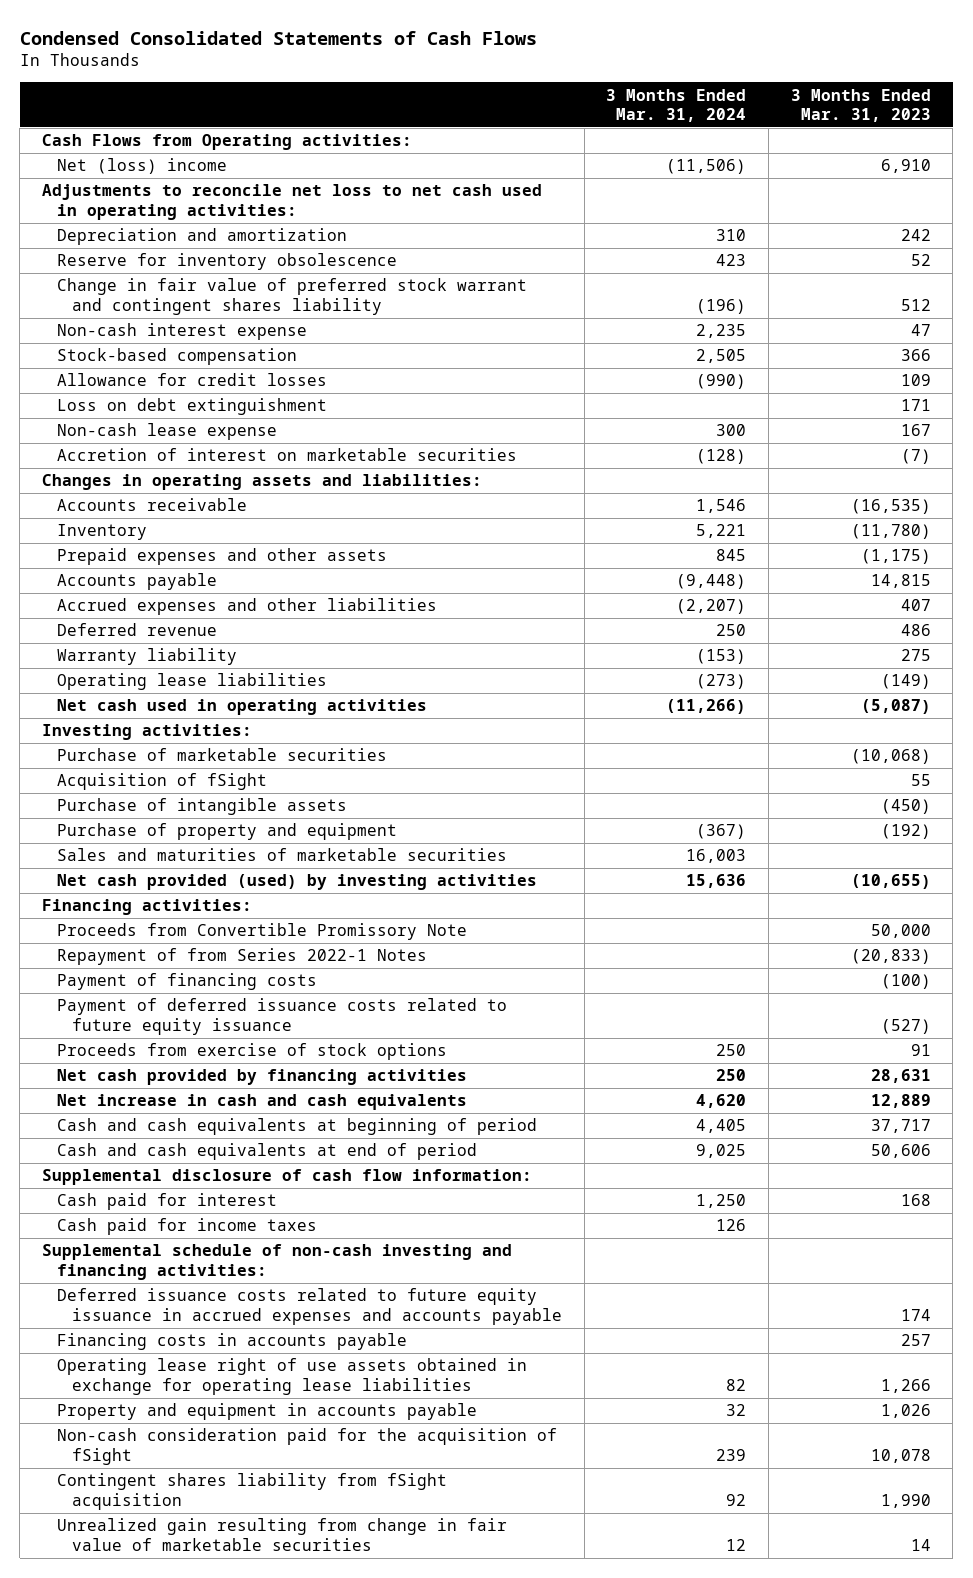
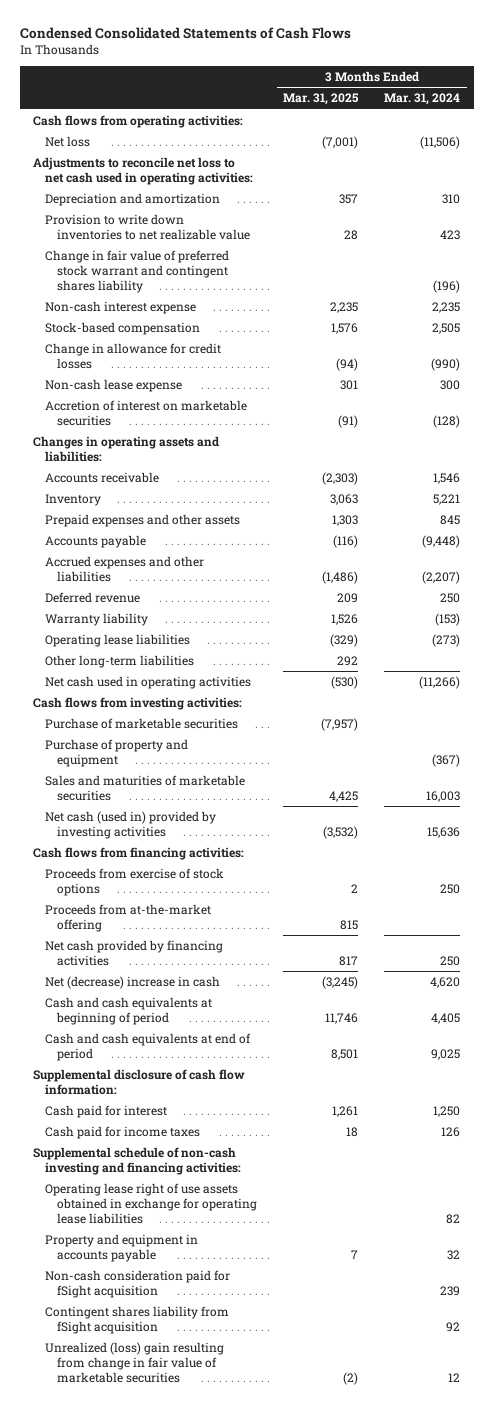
- | 3 Months Ended Mar. 31, 2024 | 3 Months Ended Mar. 31, 2023
+ | 3 Months Ended Mar. 31, 2025 | 3 Months Ended Mar. 31, 2024
- Cash Flows from Operating activities:
- Net (loss) income | (11,506) | 6,910
+ Cash flows from operating activities:
+ Net loss | (7,001) | (11,506)
- Reserve for inventory obsolescence | 423 | 52
+ Provision to write down inventories to net realizable value | 28 | 423
- Allowance for credit losses | (990) | 109
- Loss on debt extinguishment | | 171
+ Change in allowance for credit losses | (94) | (990)
+ Other long-term liabilities | 292 |
- Investing activities:
+ Cash flows from investing activities:
- Acquisition of fSight | | 55
- Purchase of intangible assets | | (450)
- Net cash provided (used) by investing activities | 15,636 | (10,655)
- Financing activities:
- Proceeds from Convertible Promissory Note | | 50,000
- Repayment of from Series 2022-1 Notes | | (20,833)
- Payment of financing costs | | (100)
- Payment of deferred issuance costs related to future equity issuance | | (527)
+ Net cash (used in) provided by investing activities | (3,532) | 15,636
+ Cash flows from financing activities:
+ Proceeds from at-the-market offering | 815 |
- Net increase in cash and cash equivalents | 4,620 | 12,889
+ Net (decrease) increase in cash | (3,245) | 4,620
- Deferred issuance costs related to future equity issuance in accrued expenses and accounts payable | | 174
- Financing costs in accounts payable | | 257
- Non-cash consideration paid for the acquisition of fSight | 239 | 10,078
+ Non-cash consideration paid for fSight acquisition | | 239
- Unrealized gain resulting from change in fair value of marketable securities | 12 | 14
+ Unrealized (loss) gain resulting from change in fair value of marketable securities | (2) | 12

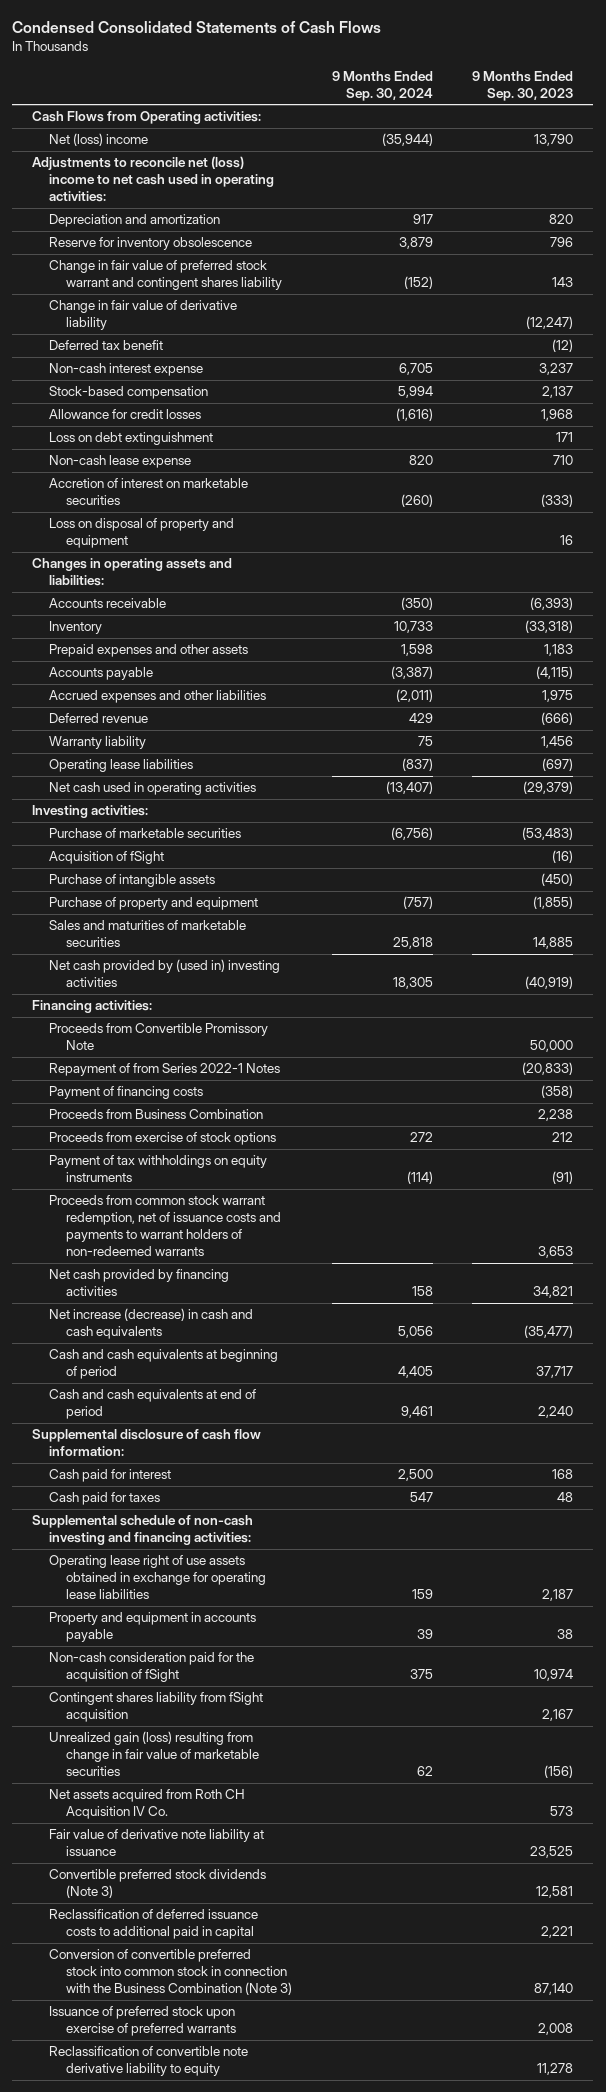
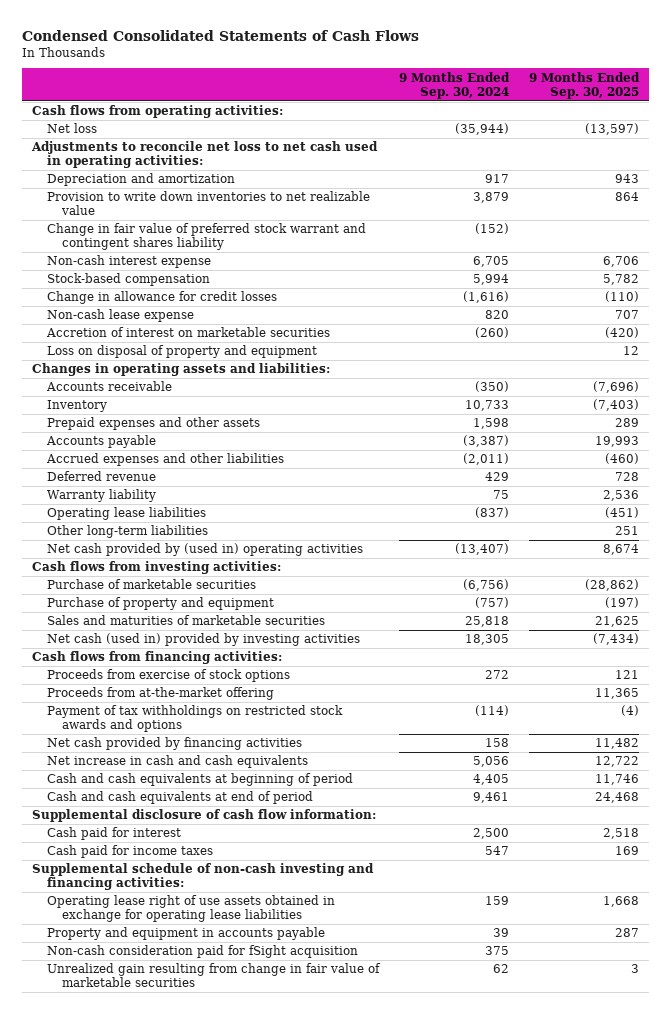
- | 9 Months Ended Sep. 30, 2024 | 9 Months Ended Sep. 30, 2023
+ | 9 Months Ended Sep. 30, 2024 | 9 Months Ended Sep. 30, 2025
- Cash Flows from Operating activities:
- Net (loss) income | (35,944) | 13,790
- Adjustments to reconcile net (loss) income to net cash used in operating activities:
+ Cash flows from operating activities:
+ Net loss | (35,944) | (13,597)
+ Adjustments to reconcile net loss to net cash used in operating activities:
- Reserve for inventory obsolescence | 3,879 | 796
+ Provision to write down inventories to net realizable value | 3,879 | 864
- Change in fair value of derivative liability | | (12,247)
- Deferred tax benefit | | (12)
- Allowance for credit losses | (1,616) | 1,968
- Loss on debt extinguishment | | 171
+ Change in allowance for credit losses | (1,616) | (110)
- Net cash used in operating activities | (13,407) | (29,379)
- Investing activities:
+ Other long-term liabilities | | 251
+ Net cash provided by (used in) operating activities | (13,407) | 8,674
+ Cash flows from investing activities:
- Acquisition of fSight | | (16)
- Purchase of intangible assets | | (450)
- Net cash provided by (used in) investing activities | 18,305 | (40,919)
- Financing activities:
- Proceeds from Convertible Promissory Note | | 50,000
- Repayment of from Series 2022-1 Notes | | (20,833)
- Payment of financing costs | | (358)
- Proceeds from Business Combination | | 2,238
+ Net cash (used in) provided by investing activities | 18,305 | (7,434)
+ Cash flows from financing activities:
- Payment of tax withholdings on equity instruments | (114) | (91)
- Proceeds from common stock warrant redemption, net of issuance costs and payments to warrant holders of non-redeemed warrants | | 3,653
+ Proceeds from at-the-market offering | | 11,365
+ Payment of tax withholdings on restricted stock awards and options | (114) | (4)
- Net increase (decrease) in cash and cash equivalents | 5,056 | (35,477)
+ Net increase in cash and cash equivalents | 5,056 | 12,722
- Cash paid for taxes | 547 | 48
+ Cash paid for income taxes | 547 | 169
- Non-cash consideration paid for the acquisition of fSight | 375 | 10,974
- Contingent shares liability from fSight acquisition | | 2,167
- Unrealized gain (loss) resulting from change in fair value of marketable securities | 62 | (156)
- Net assets acquired from Roth CH Acquisition IV Co. | | 573
- Fair value of derivative note liability at issuance | | 23,525
- Convertible preferred stock dividends (Note 3) | | 12,581
- Reclassification of deferred issuance costs to additional paid in capital | | 2,221
- Conversion of convertible preferred stock into common stock in connection with the Business Combination (Note 3) | | 87,140
- Issuance of preferred stock upon exercise of preferred warrants | | 2,008
- Reclassification of convertible note derivative liability to equity | | 11,278
+ Non-cash consideration paid for fSight acquisition | 375 |
+ Unrealized gain resulting from change in fair value of marketable securities | 62 | 3

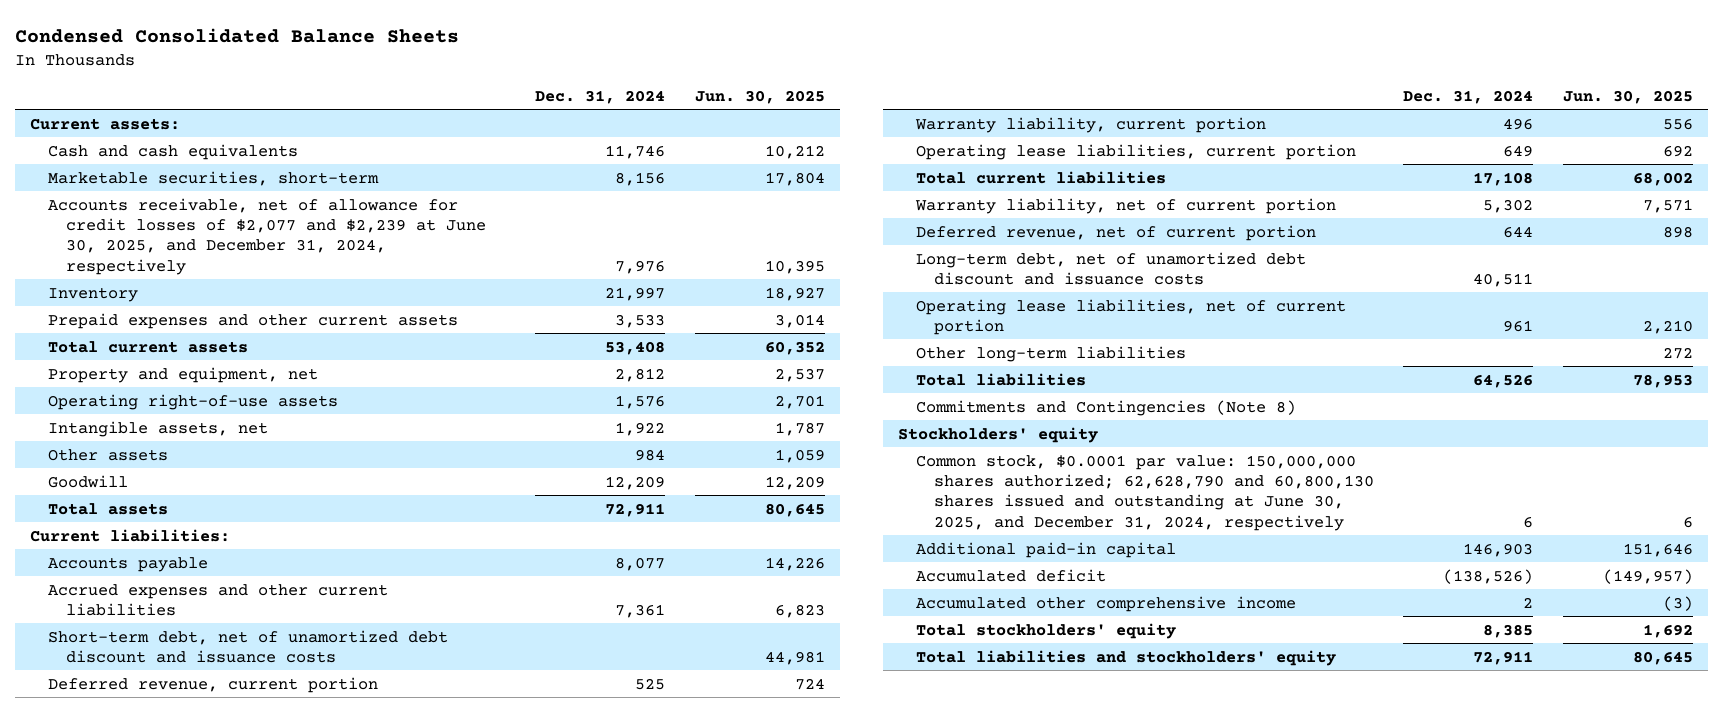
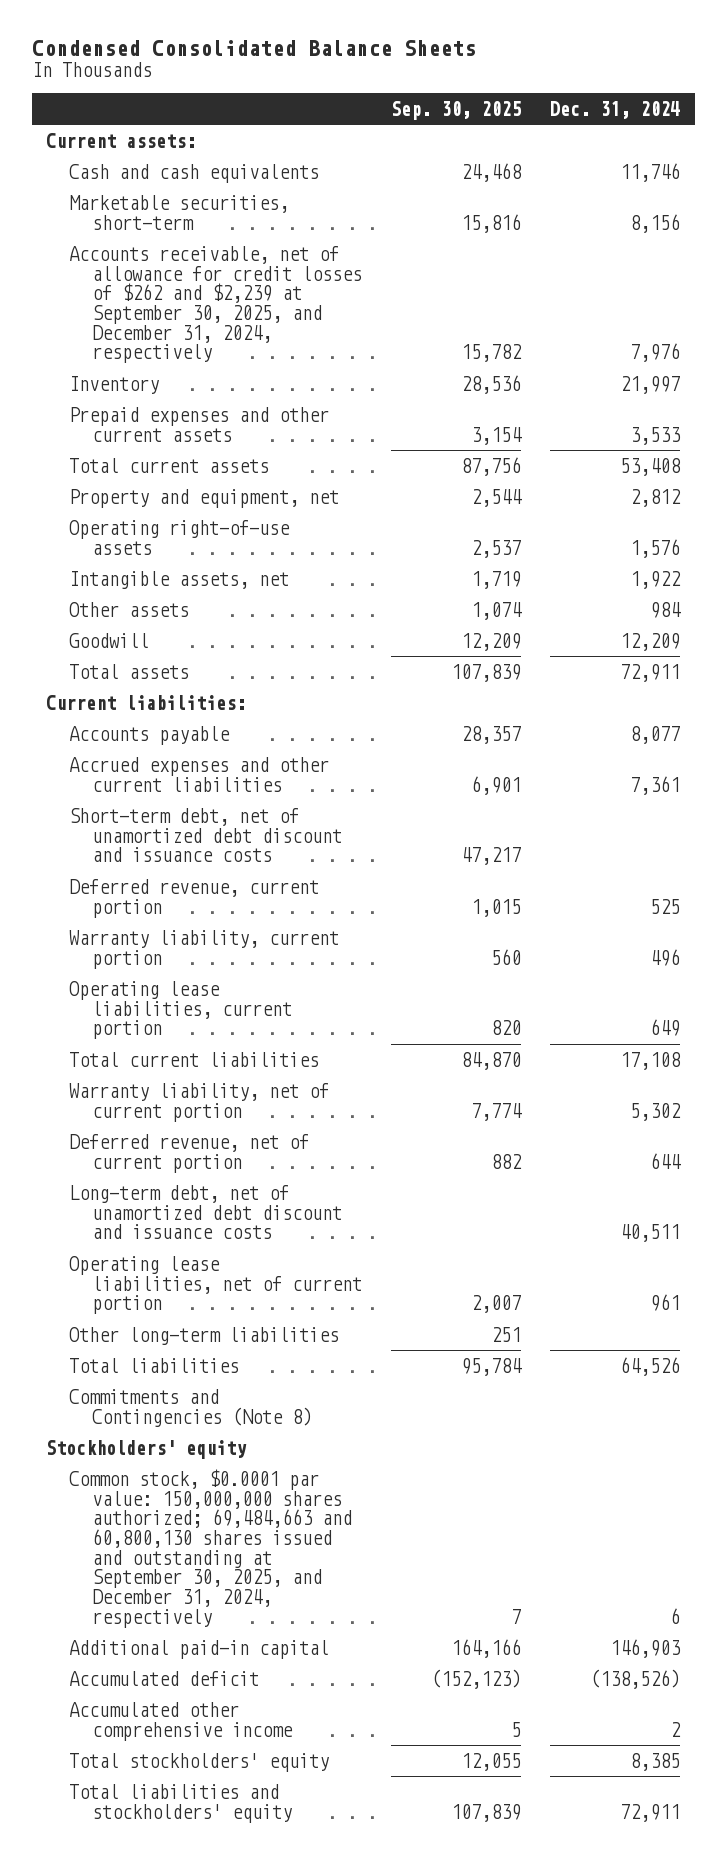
- | Dec. 31, 2024 | Jun. 30, 2025
+ | Sep. 30, 2025 | Dec. 31, 2024
- Accounts receivable, net of allowance for credit losses of $2,077 and $2,239 at June 30, 2025, and December 31, 2024, respectively | 7,976 | 10,395
+ Accounts receivable, net of allowance for credit losses of $262 and $2,239 at September 30, 2025, and December 31, 2024, respectively | 15,782 | 7,976
- Common stock, $0.0001 par value: 150,000,000 shares authorized; 62,628,790 and 60,800,130 shares issued and outstanding at June 30, 2025, and December 31, 2024, respectively | 6 | 6
+ Common stock, $0.0001 par value: 150,000,000 shares authorized; 69,484,663 and 60,800,130 shares issued and outstanding at September 30, 2025, and December 31, 2024, respectively | 7 | 6

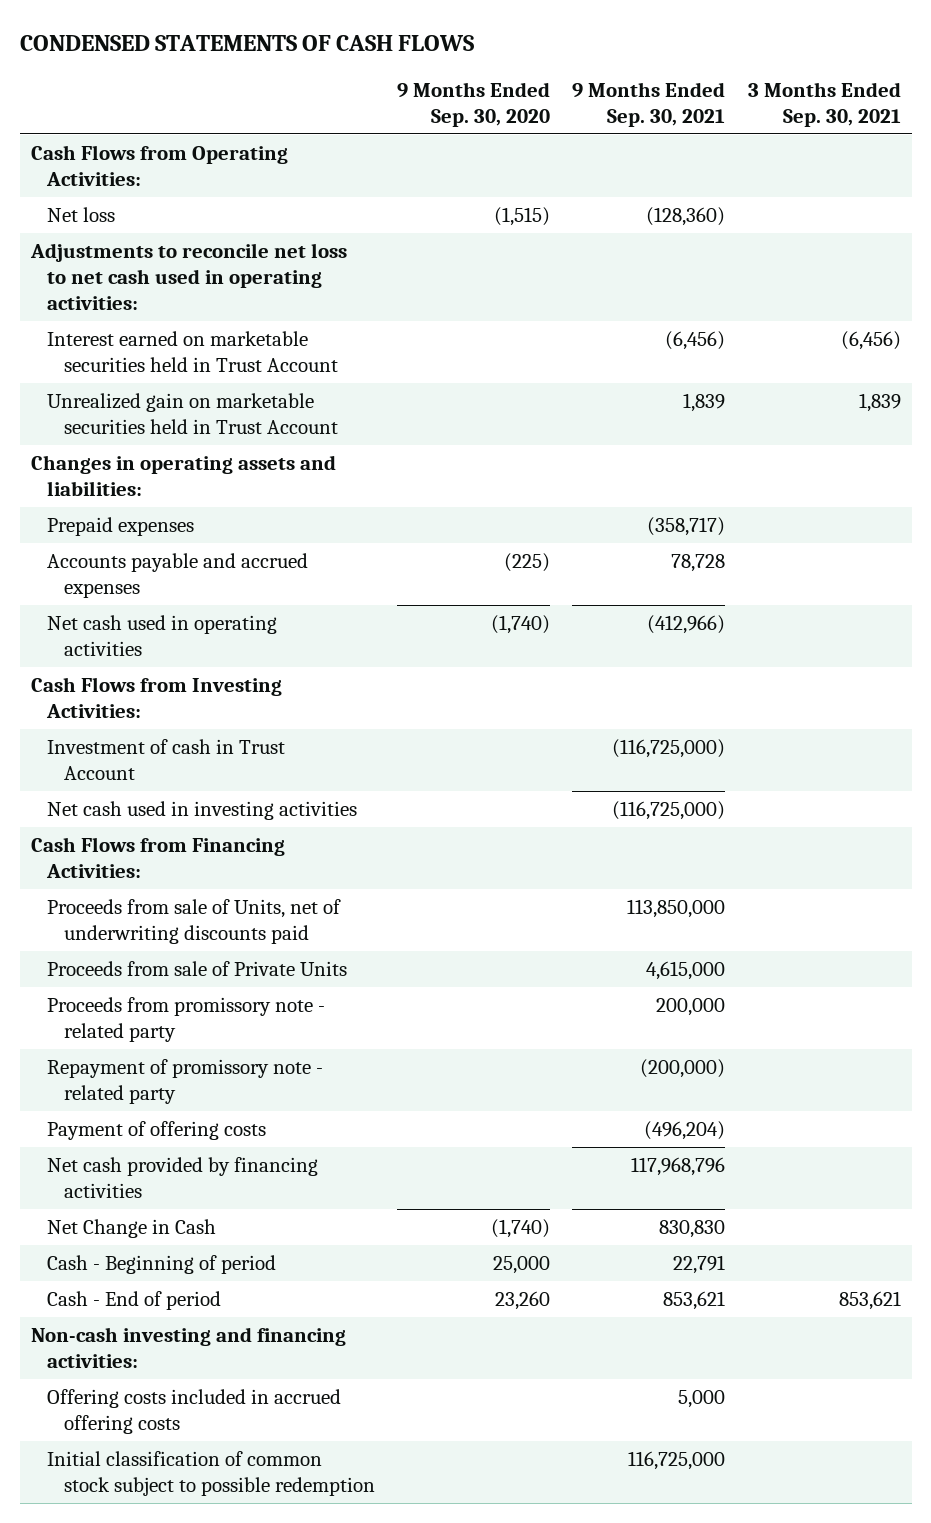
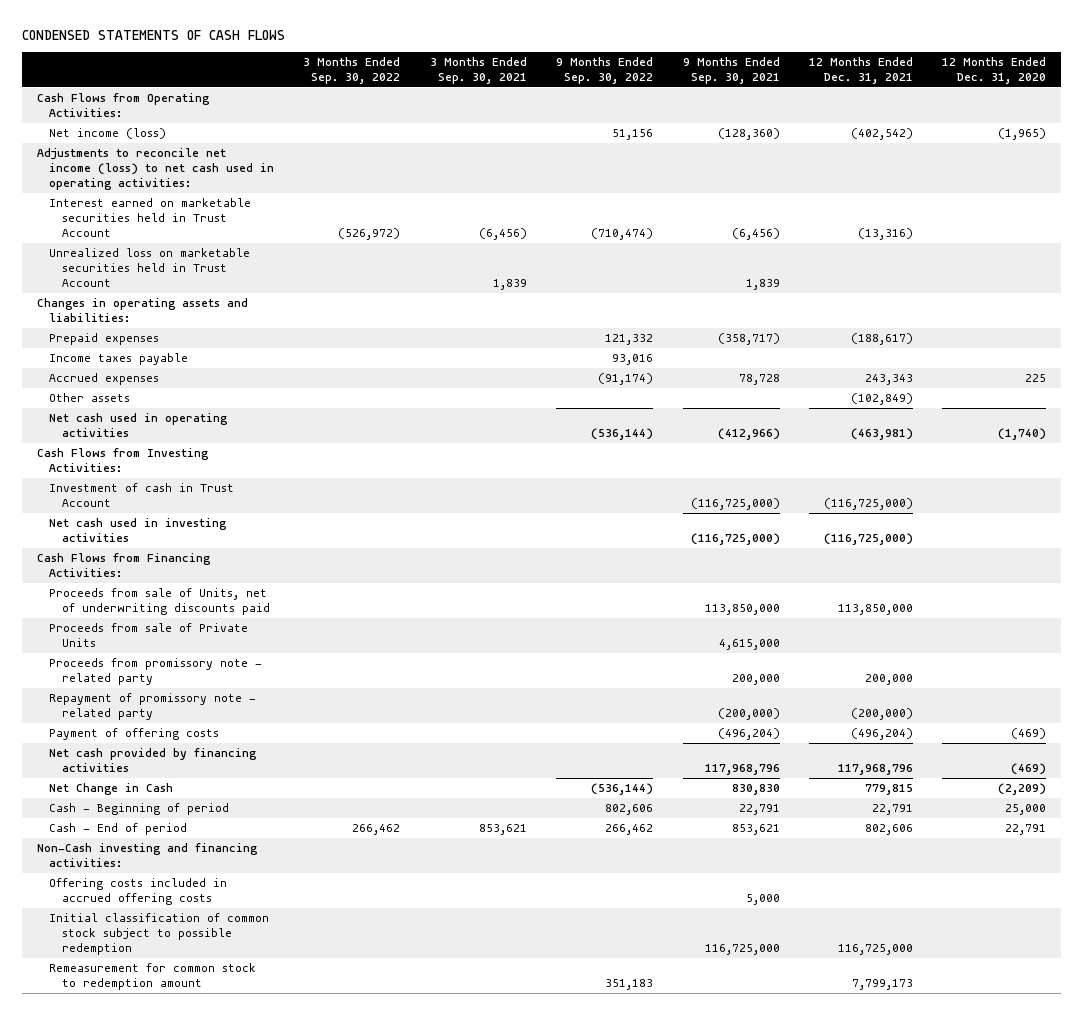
- | 9 Months Ended Sep. 30, 2020 | 9 Months Ended Sep. 30, 2021 | 3 Months Ended Sep. 30, 2021
+ | 3 Months Ended Sep. 30, 2022 | 3 Months Ended Sep. 30, 2021 | 9 Months Ended Sep. 30, 2022 | 9 Months Ended Sep. 30, 2021 | 12 Months Ended Dec. 31, 2021 | 12 Months Ended Dec. 31, 2020
- Net loss | (1,515) | (128,360) |
- Adjustments to reconcile net loss to net cash used in operating activities:
+ Net income (loss) | | | 51,156 | (128,360) | (402,542) | (1,965)
+ Adjustments to reconcile net income (loss) to net cash used in operating activities:
- Unrealized gain on marketable securities held in Trust Account | | 1,839 | 1,839
+ Unrealized loss on marketable securities held in Trust Account | | 1,839 | | 1,839 | |
- Accounts payable and accrued expenses | (225) | 78,728 |
+ Income taxes payable | | | 93,016 | | |
+ Accrued expenses | | | (91,174) | 78,728 | 243,343 | 225
+ Other assets | | | | | (102,849) |
- Non-cash investing and financing activities:
+ Non-Cash investing and financing activities:
+ Remeasurement for common stock to redemption amount | | | 351,183 | | 7,799,173 |

